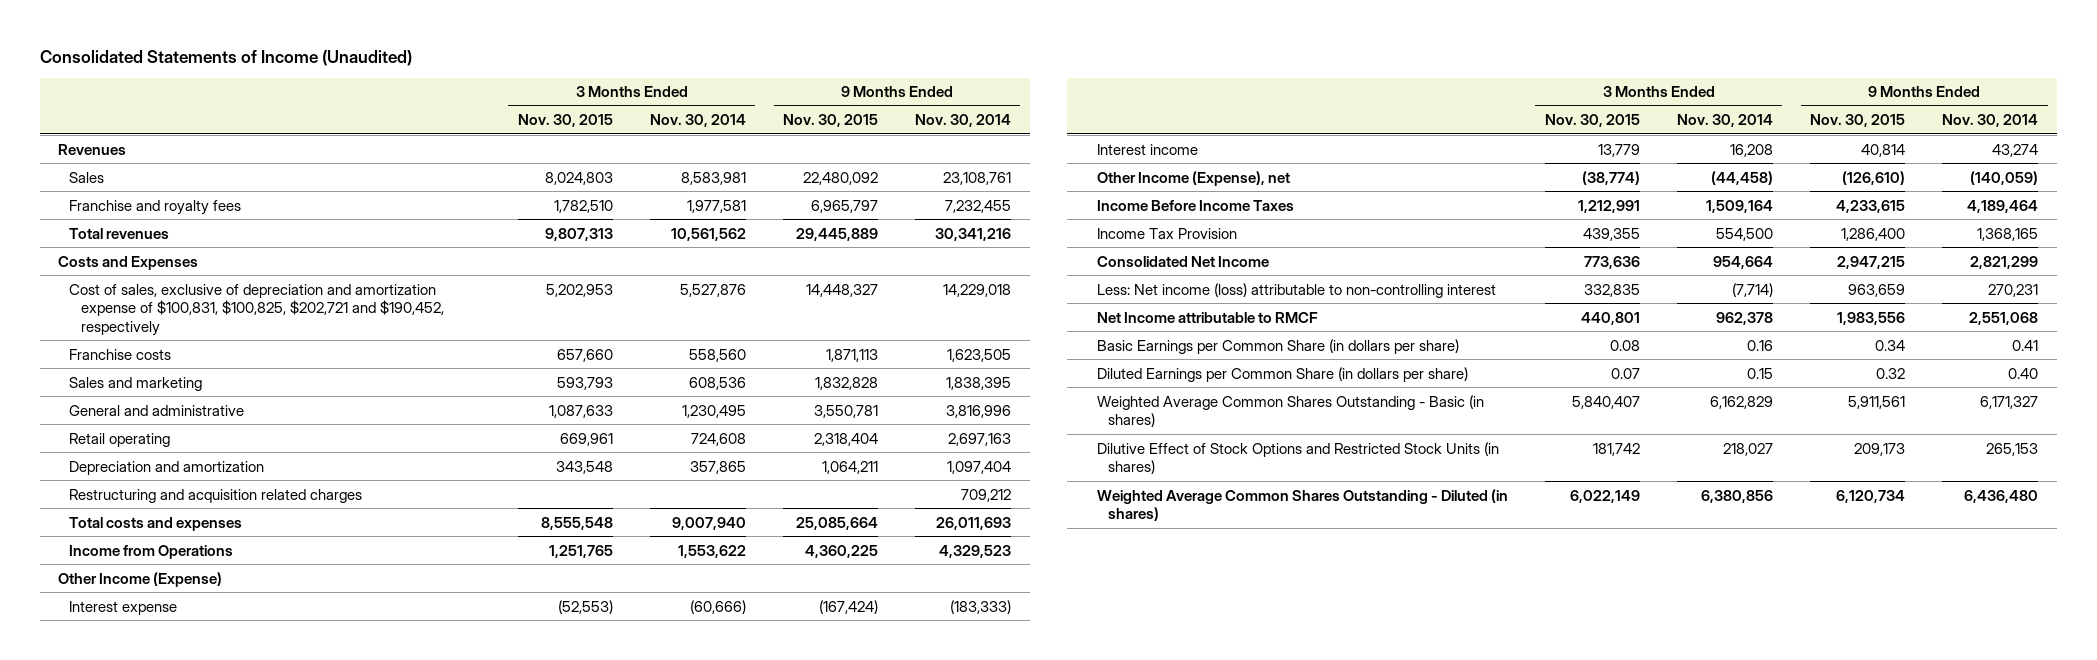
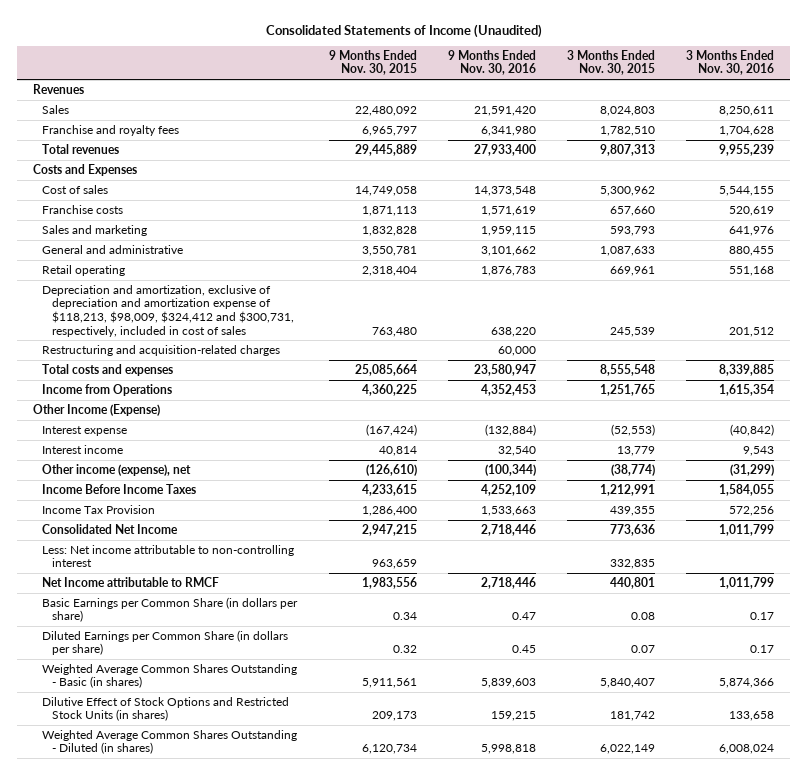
- | 3 Months Ended Nov. 30, 2015 | 3 Months Ended Nov. 30, 2014 | 9 Months Ended Nov. 30, 2015 | 9 Months Ended Nov. 30, 2014
+ | 9 Months Ended Nov. 30, 2015 | 9 Months Ended Nov. 30, 2016 | 3 Months Ended Nov. 30, 2015 | 3 Months Ended Nov. 30, 2016
- Cost of sales, exclusive of depreciation and amortization expense of $100,831, $100,825, $202,721 and $190,452, respectively | 5,202,953 | 5,527,876 | 14,448,327 | 14,229,018
+ Cost of sales | 14,749,058 | 14,373,548 | 5,300,962 | 5,544,155
- Depreciation and amortization | 343,548 | 357,865 | 1,064,211 | 1,097,404
- Restructuring and acquisition related charges | | | | 709,212
+ Depreciation and amortization, exclusive of depreciation and amortization expense of $118,213, $98,009, $324,412 and $300,731, respectively, included in cost of sales | 763,480 | 638,220 | 245,539 | 201,512
+ Restructuring and acquisition-related charges | | 60,000 | |
- Other Income (Expense), net | (38,774) | (44,458) | (126,610) | (140,059)
+ Other income (expense), net | (126,610) | (100,344) | (38,774) | (31,299)
- Less: Net income (loss) attributable to non-controlling interest | 332,835 | (7,714) | 963,659 | 270,231
+ Less: Net income attributable to non-controlling interest | 963,659 | | 332,835 |

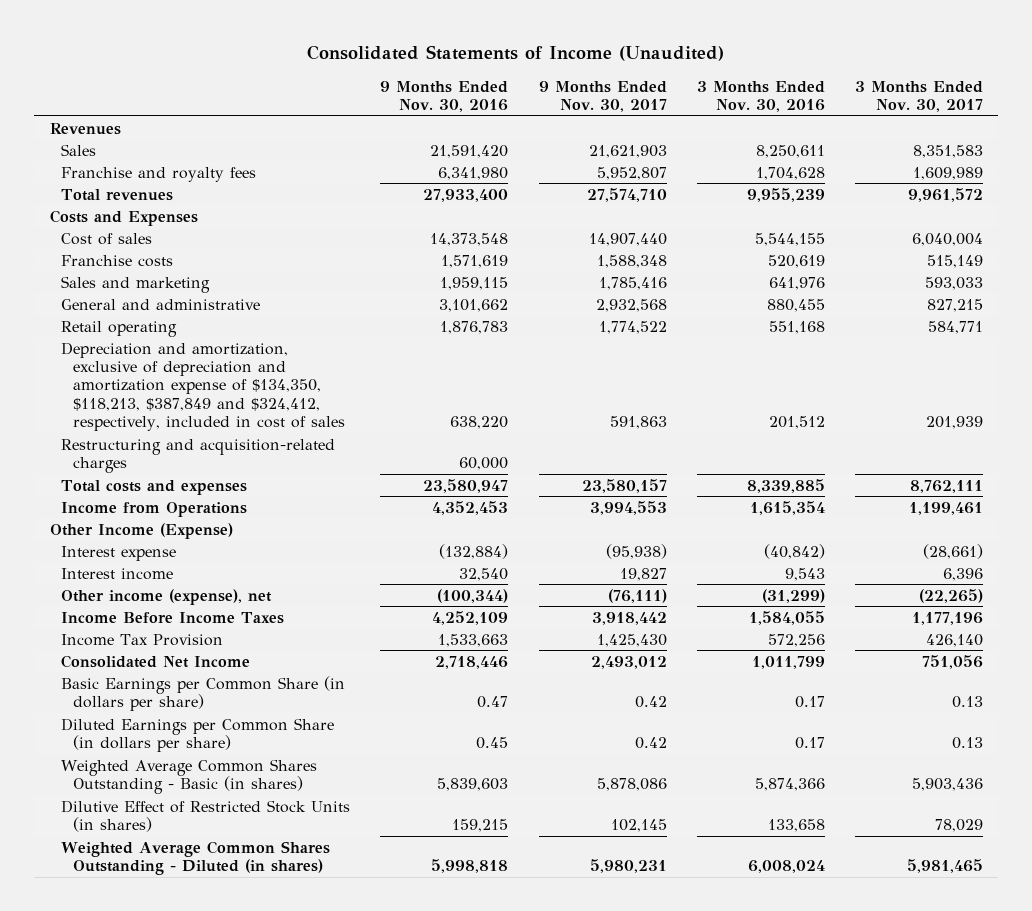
- | 9 Months Ended Nov. 30, 2015 | 9 Months Ended Nov. 30, 2016 | 3 Months Ended Nov. 30, 2015 | 3 Months Ended Nov. 30, 2016
+ | 9 Months Ended Nov. 30, 2016 | 9 Months Ended Nov. 30, 2017 | 3 Months Ended Nov. 30, 2016 | 3 Months Ended Nov. 30, 2017
- Depreciation and amortization, exclusive of depreciation and amortization expense of $118,213, $98,009, $324,412 and $300,731, respectively, included in cost of sales | 763,480 | 638,220 | 245,539 | 201,512
+ Depreciation and amortization, exclusive of depreciation and amortization expense of $134,350, $118,213, $387,849 and $324,412, respectively, included in cost of sales | 638,220 | 591,863 | 201,512 | 201,939
- Less: Net income attributable to non-controlling interest | 963,659 | | 332,835 |
- Net Income attributable to RMCF | 1,983,556 | 2,718,446 | 440,801 | 1,011,799
- Dilutive Effect of Stock Options and Restricted Stock Units (in shares) | 209,173 | 159,215 | 181,742 | 133,658
+ Dilutive Effect of Restricted Stock Units (in shares) | 159,215 | 102,145 | 133,658 | 78,029

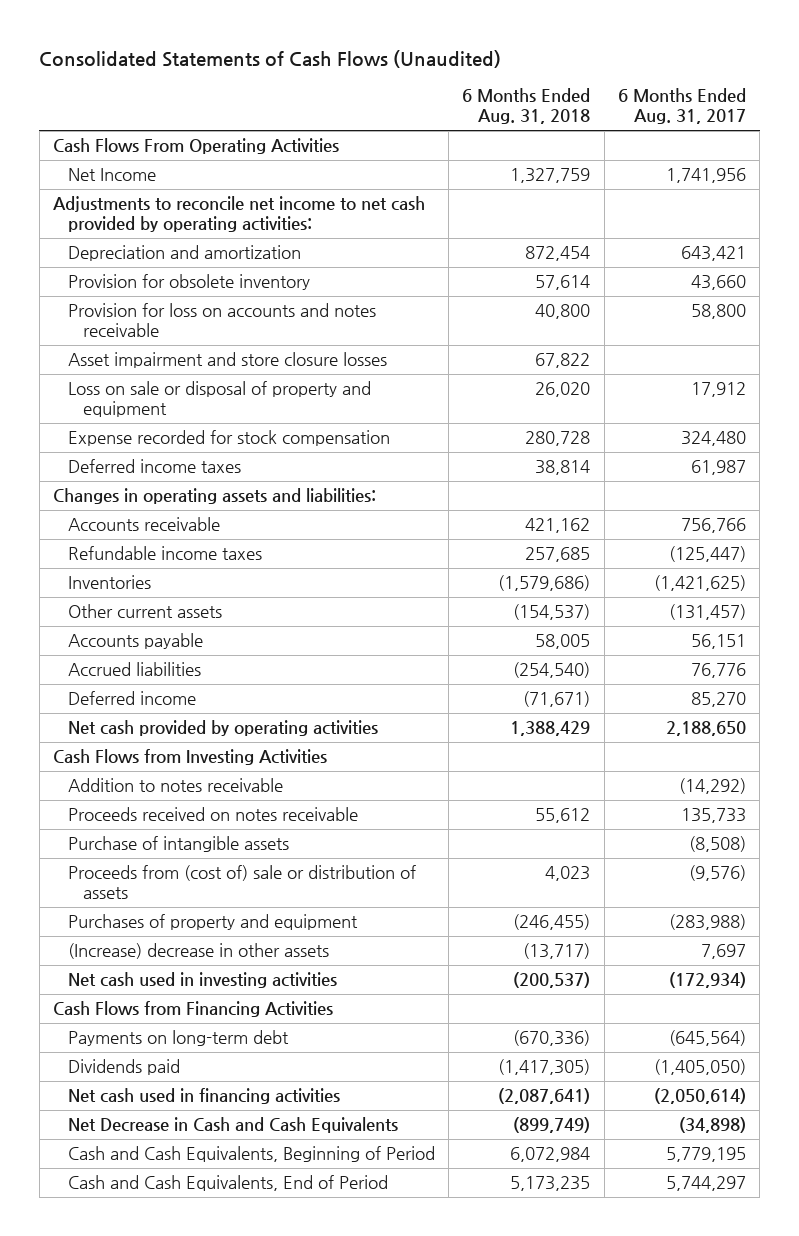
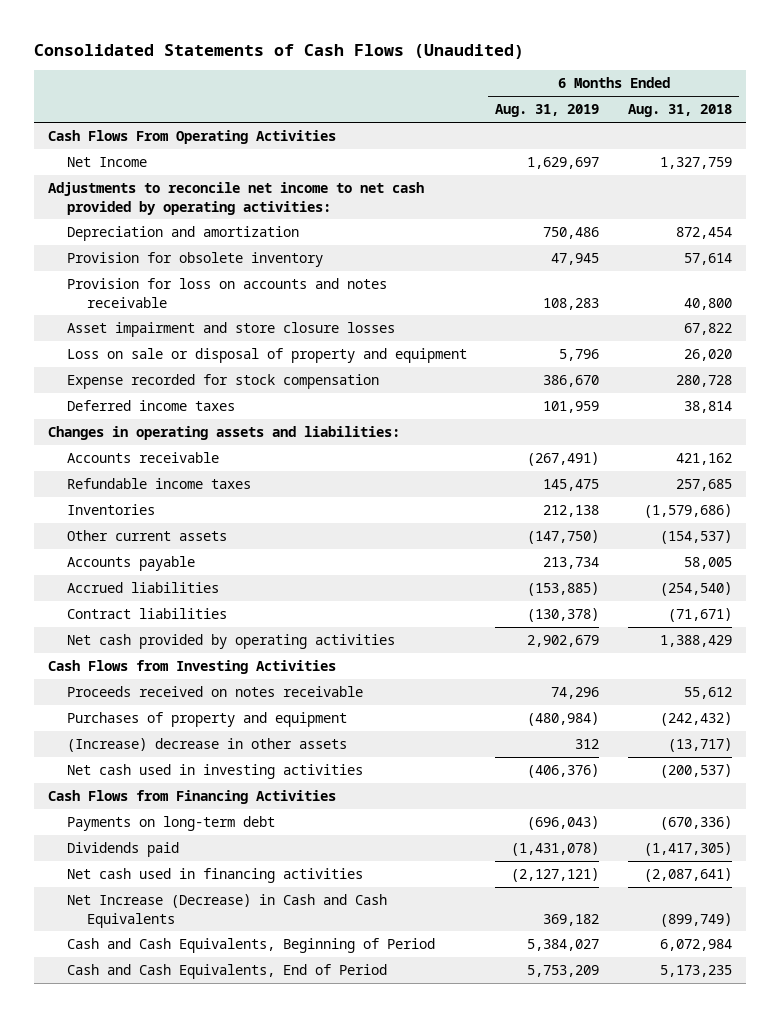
- | 6 Months Ended Aug. 31, 2018 | 6 Months Ended Aug. 31, 2017
+ | 6 Months Ended Aug. 31, 2019 | 6 Months Ended Aug. 31, 2018
- Deferred income | (71,671) | 85,270
+ Contract liabilities | (130,378) | (71,671)
- Addition to notes receivable | | (14,292)
- Purchase of intangible assets | | (8,508)
- Proceeds from (cost of) sale or distribution of assets | 4,023 | (9,576)
- Purchases of property and equipment | (246,455) | (283,988)
+ Purchases of property and equipment | (480,984) | (242,432)
- Net Decrease in Cash and Cash Equivalents | (899,749) | (34,898)
+ Net Increase (Decrease) in Cash and Cash Equivalents | 369,182 | (899,749)

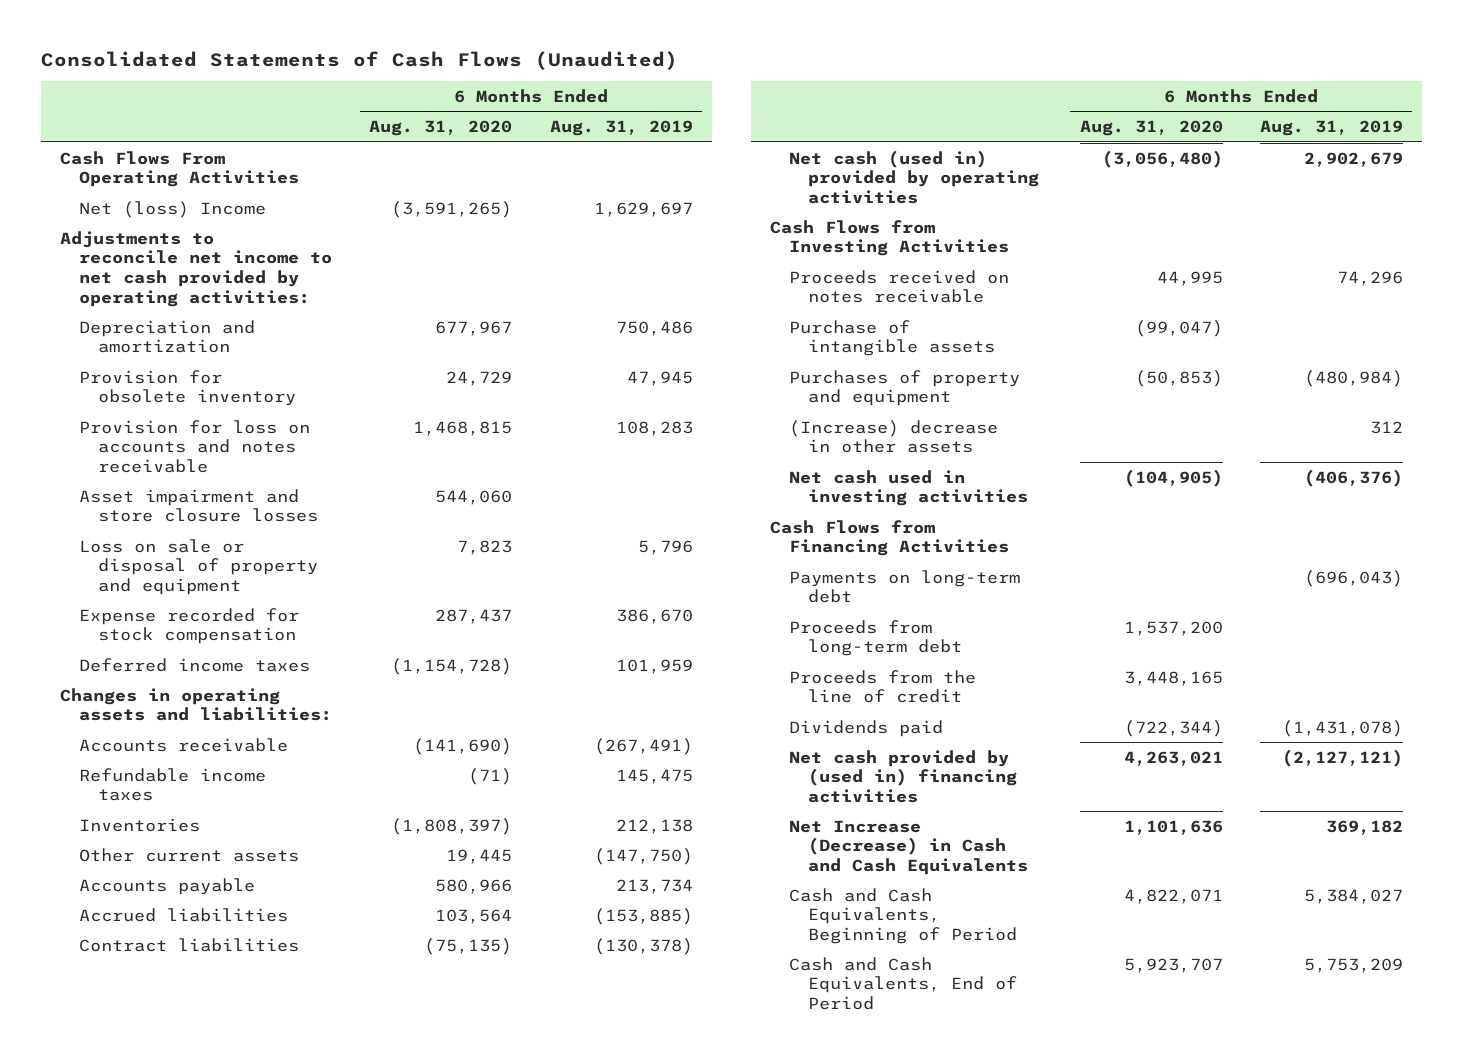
- | 6 Months Ended Aug. 31, 2019 | 6 Months Ended Aug. 31, 2018
+ | 6 Months Ended Aug. 31, 2020 | 6 Months Ended Aug. 31, 2019
- Net Income | 1,629,697 | 1,327,759
+ Net (loss) Income | (3,591,265) | 1,629,697
- Net cash provided by operating activities | 2,902,679 | 1,388,429
+ Net cash (used in) provided by operating activities | (3,056,480) | 2,902,679
+ Purchase of intangible assets | (99,047) |
+ Proceeds from long-term debt | 1,537,200 |
+ Proceeds from the line of credit | 3,448,165 |
- Net cash used in financing activities | (2,127,121) | (2,087,641)
+ Net cash provided by (used in) financing activities | 4,263,021 | (2,127,121)

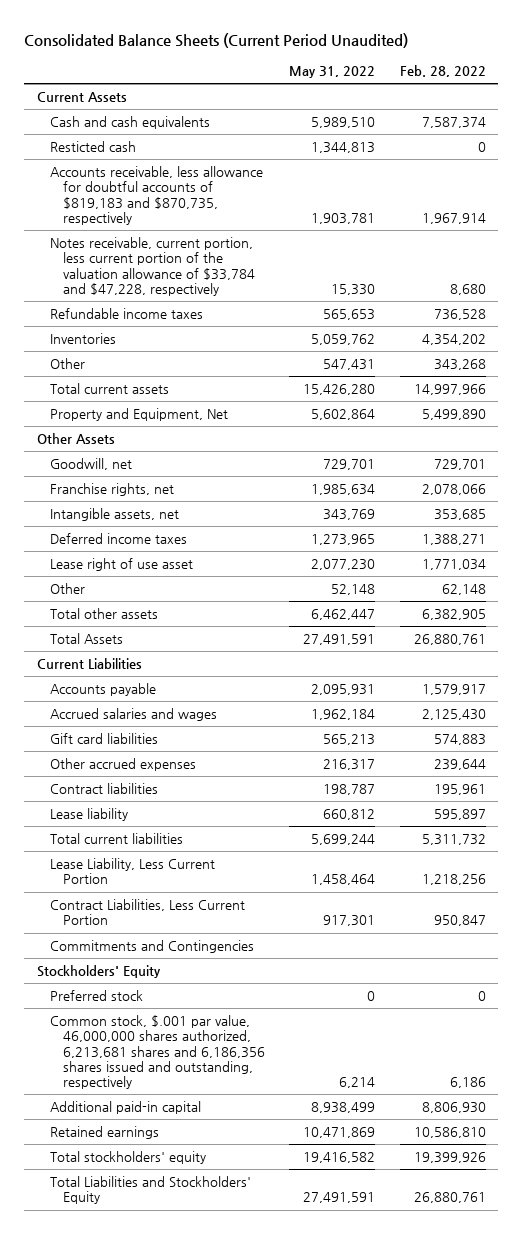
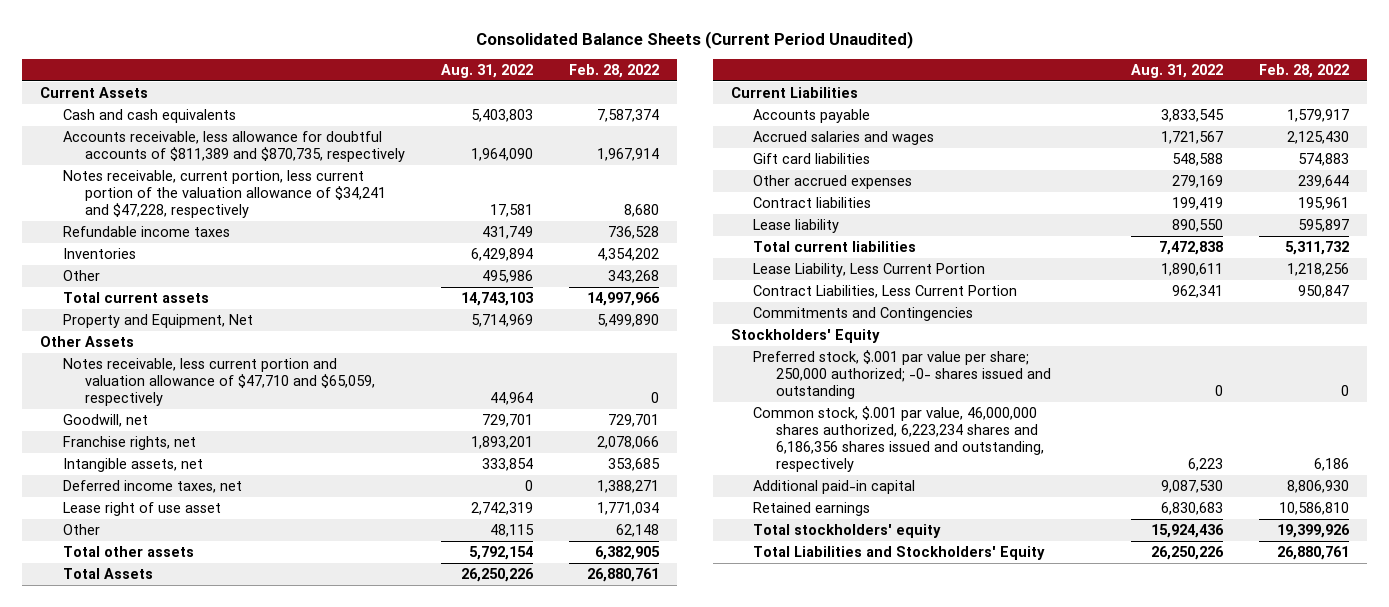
- | May 31, 2022 | Feb. 28, 2022
+ | Aug. 31, 2022 | Feb. 28, 2022
- Resticted cash | 1,344,813 | 0
- Accounts receivable, less allowance for doubtful accounts of $819,183 and $870,735, respectively | 1,903,781 | 1,967,914
- Notes receivable, current portion, less current portion of the valuation allowance of $33,784 and $47,228, respectively | 15,330 | 8,680
+ Accounts receivable, less allowance for doubtful accounts of $811,389 and $870,735, respectively | 1,964,090 | 1,967,914
+ Notes receivable, current portion, less current portion of the valuation allowance of $34,241 and $47,228, respectively | 17,581 | 8,680
+ Notes receivable, less current portion and valuation allowance of $47,710 and $65,059, respectively | 44,964 | 0
- Deferred income taxes | 1,273,965 | 1,388,271
+ Deferred income taxes, net | 0 | 1,388,271
- Preferred stock | 0 | 0
- Common stock, $.001 par value, 46,000,000 shares authorized, 6,213,681 shares and 6,186,356 shares issued and outstanding, respectively | 6,214 | 6,186
+ Preferred stock, $.001 par value per share; 250,000 authorized; -0- shares issued and outstanding | 0 | 0
+ Common stock, $.001 par value, 46,000,000 shares authorized, 6,223,234 shares and 6,186,356 shares issued and outstanding, respectively | 6,223 | 6,186

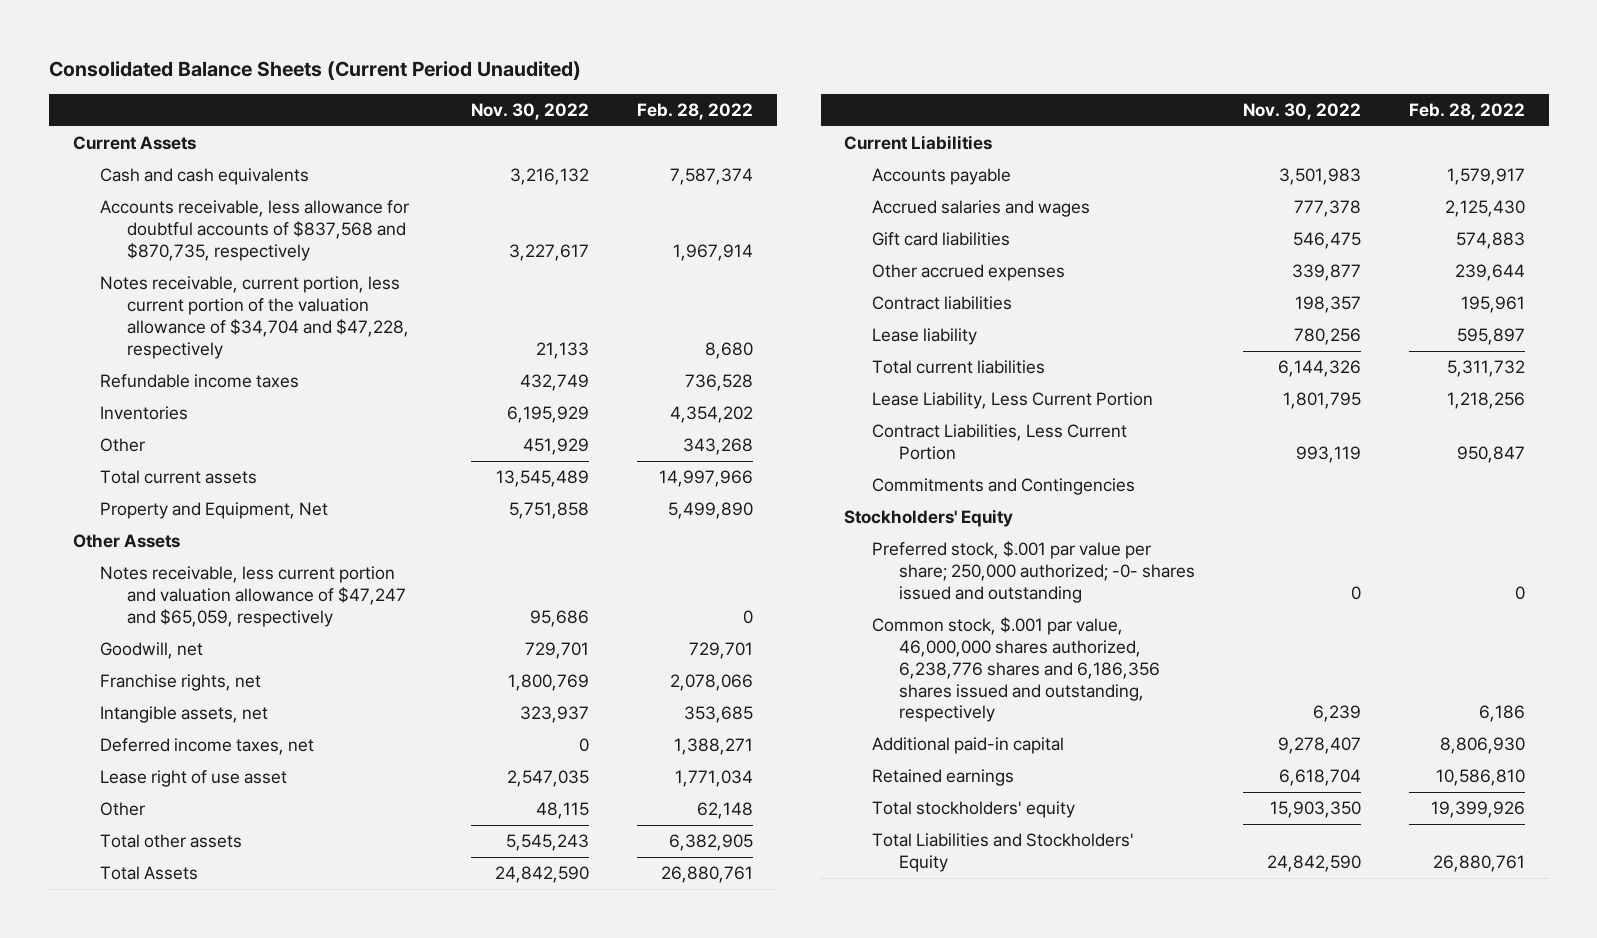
- | Aug. 31, 2022 | Feb. 28, 2022
+ | Nov. 30, 2022 | Feb. 28, 2022
- Accounts receivable, less allowance for doubtful accounts of $811,389 and $870,735, respectively | 1,964,090 | 1,967,914
- Notes receivable, current portion, less current portion of the valuation allowance of $34,241 and $47,228, respectively | 17,581 | 8,680
+ Accounts receivable, less allowance for doubtful accounts of $837,568 and $870,735, respectively | 3,227,617 | 1,967,914
+ Notes receivable, current portion, less current portion of the valuation allowance of $34,704 and $47,228, respectively | 21,133 | 8,680
- Notes receivable, less current portion and valuation allowance of $47,710 and $65,059, respectively | 44,964 | 0
+ Notes receivable, less current portion and valuation allowance of $47,247 and $65,059, respectively | 95,686 | 0
- Common stock, $.001 par value, 46,000,000 shares authorized, 6,223,234 shares and 6,186,356 shares issued and outstanding, respectively | 6,223 | 6,186
+ Common stock, $.001 par value, 46,000,000 shares authorized, 6,238,776 shares and 6,186,356 shares issued and outstanding, respectively | 6,239 | 6,186

